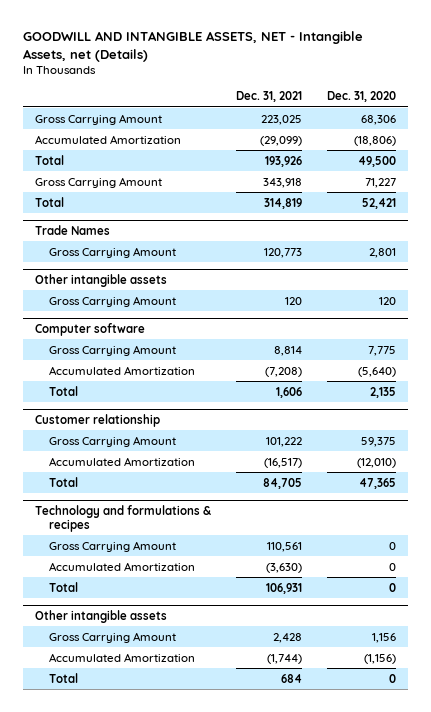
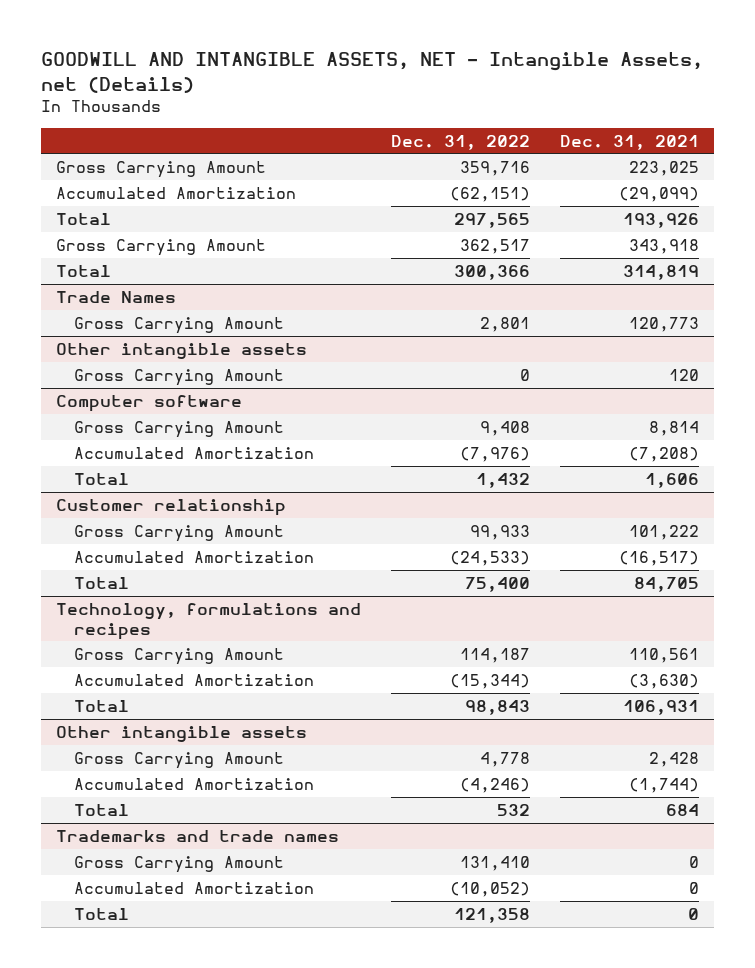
- | Dec. 31, 2021 | Dec. 31, 2020
+ | Dec. 31, 2022 | Dec. 31, 2021
- Technology and formulations & recipes
+ Technology, formulations and recipes
+ Trademarks and trade names
+ Gross Carrying Amount | 131,410 | 0
+ Accumulated Amortization | (10,052) | 0
+ Total | 121,358 | 0

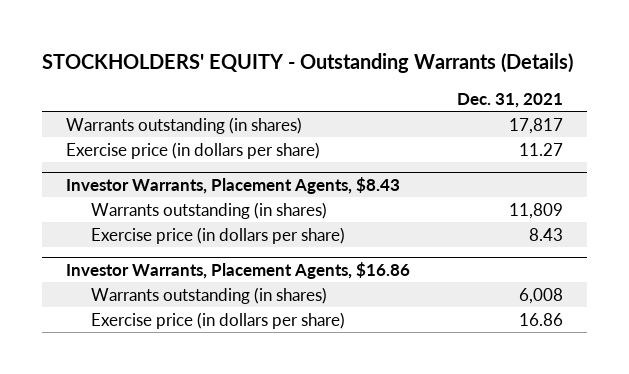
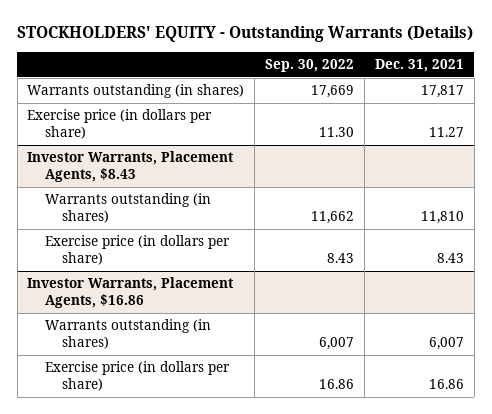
- | Dec. 31, 2021
+ | Sep. 30, 2022 | Dec. 31, 2021
@ Investor Warrants, Placement Agents, $8.43
- Warrants outstanding (in shares) | 11,809
+ Warrants outstanding (in shares) | 11,662 | 11,810
@ Investor Warrants, Placement Agents, $16.86
- Warrants outstanding (in shares) | 6,008
+ Warrants outstanding (in shares) | 6,007 | 6,007

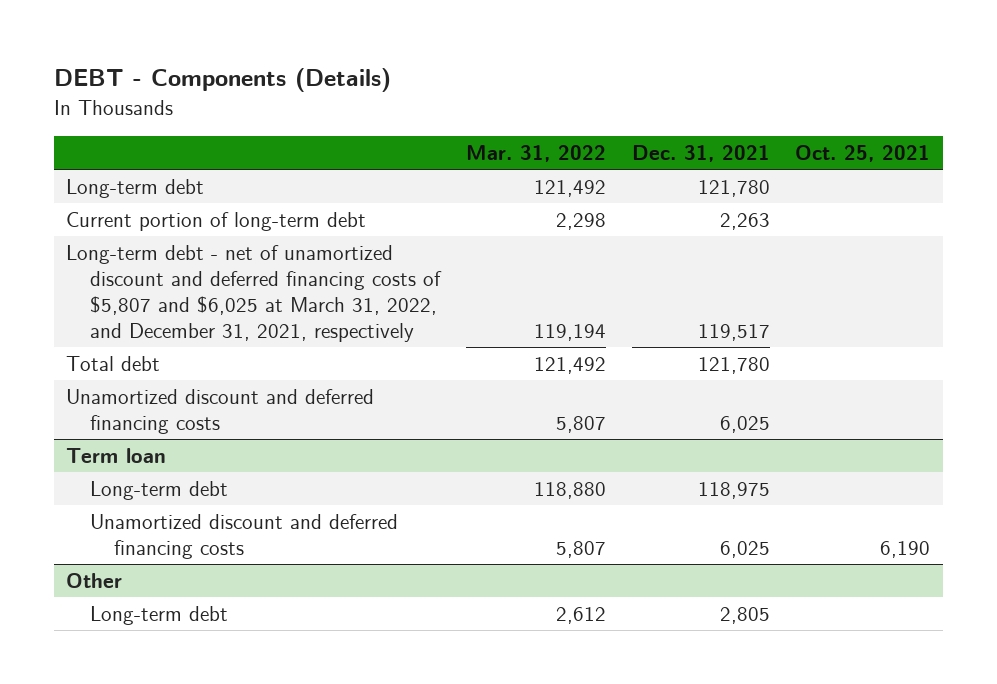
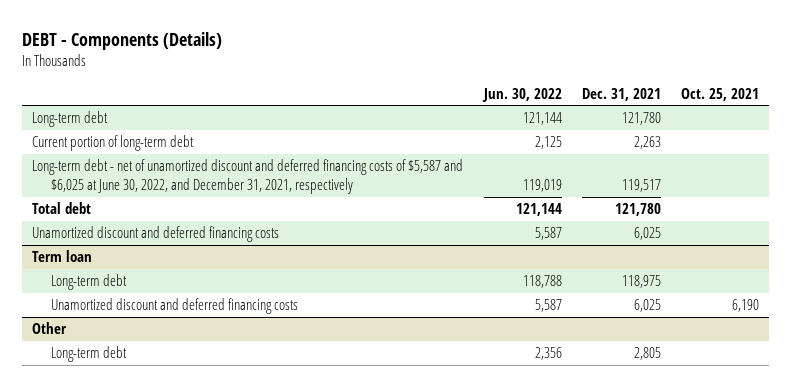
- | Mar. 31, 2022 | Dec. 31, 2021 | Oct. 25, 2021
+ | Jun. 30, 2022 | Dec. 31, 2021 | Oct. 25, 2021
- Long-term debt - net of unamortized discount and deferred financing costs of $5,807 and $6,025 at March 31, 2022, and December 31, 2021, respectively | 119,194 | 119,517 |
+ Long-term debt - net of unamortized discount and deferred financing costs of $5,587 and $6,025 at June 30, 2022, and December 31, 2021, respectively | 119,019 | 119,517 |

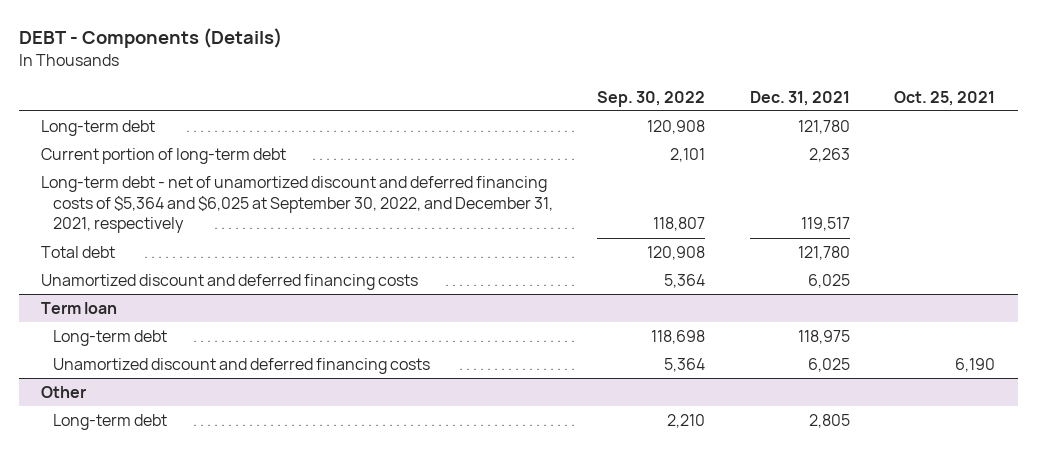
- | Jun. 30, 2022 | Dec. 31, 2021 | Oct. 25, 2021
+ | Sep. 30, 2022 | Dec. 31, 2021 | Oct. 25, 2021
- Long-term debt - net of unamortized discount and deferred financing costs of $5,587 and $6,025 at June 30, 2022, and December 31, 2021, respectively | 119,019 | 119,517 |
+ Long-term debt - net of unamortized discount and deferred financing costs of $5,364 and $6,025 at September 30, 2022, and December 31, 2021, respectively | 118,807 | 119,517 |

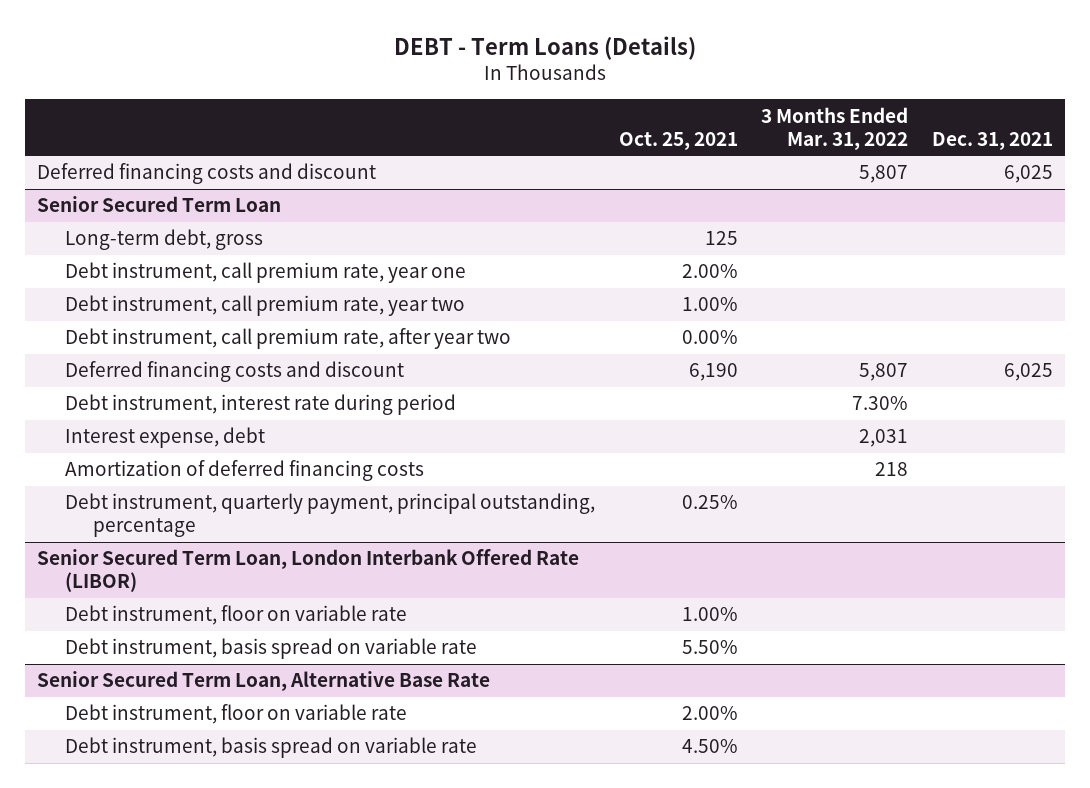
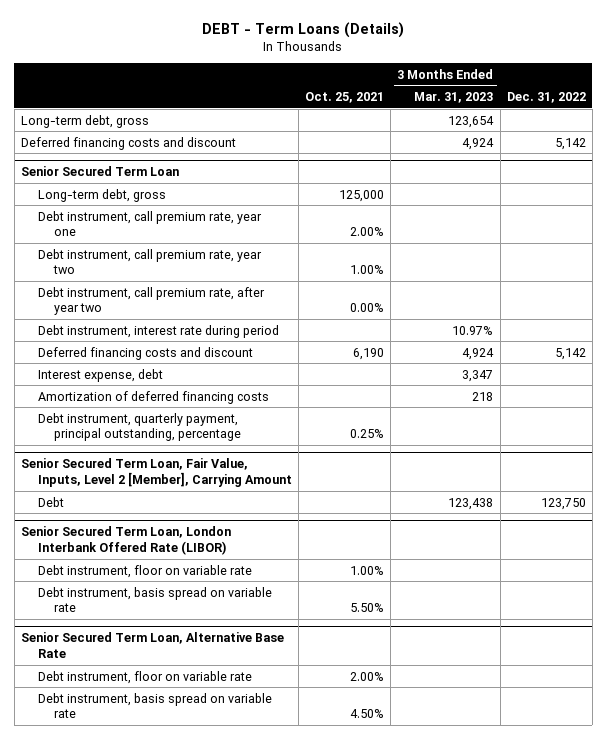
- | Oct. 25, 2021 | 3 Months Ended Mar. 31, 2022 | Dec. 31, 2021
+ | Oct. 25, 2021 | 3 Months Ended Mar. 31, 2023 | Dec. 31, 2022
+ Long-term debt, gross | | 123,654 |
@ Senior Secured Term Loan
- Long-term debt, gross | 125 | |
+ Long-term debt, gross | 125,000 | |
moved down: Deferred financing costs and discount | 6,190 | 4,924 | 5,142
+ Senior Secured Term Loan, Fair Value, Inputs, Level 2 [Member], Carrying Amount
+ Debt | | 123,438 | 123,750

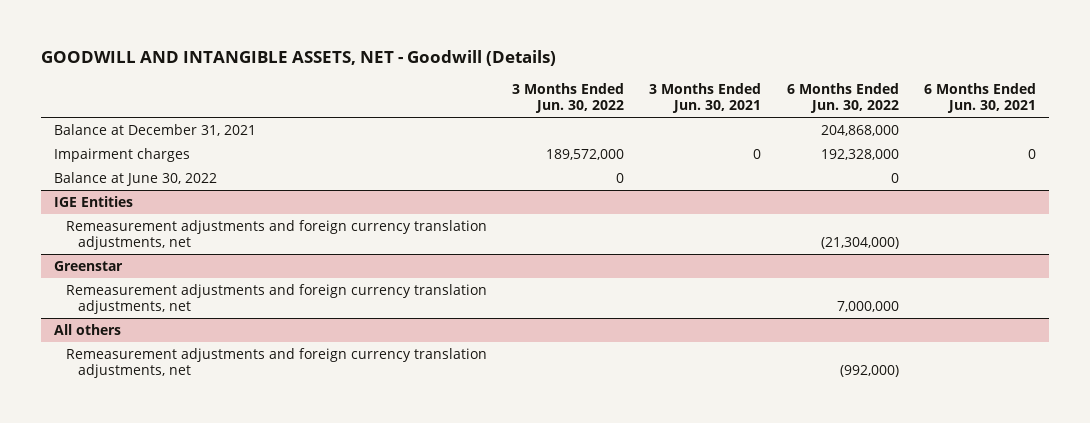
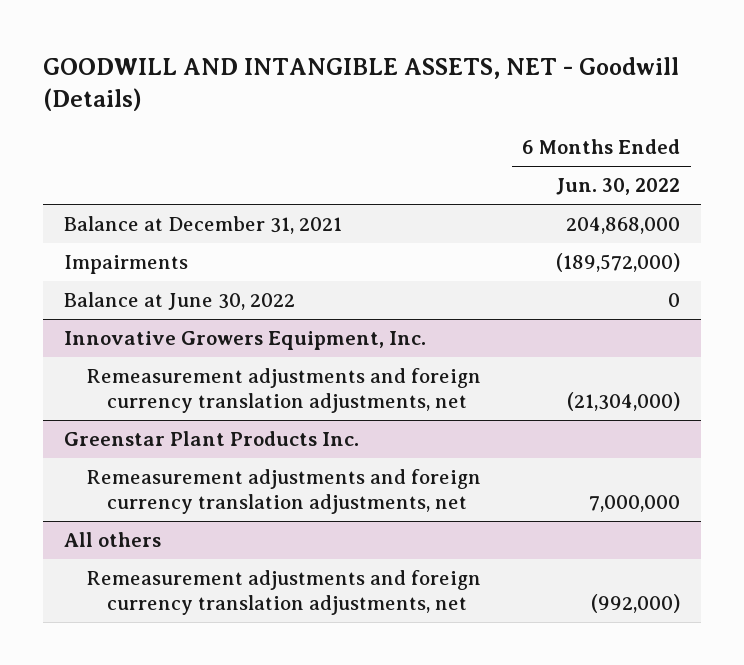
- | 3 Months Ended Jun. 30, 2022 | 3 Months Ended Jun. 30, 2021 | 6 Months Ended Jun. 30, 2022 | 6 Months Ended Jun. 30, 2021
+ | 6 Months Ended Jun. 30, 2022
- Impairment charges | 189,572,000 | 0 | 192,328,000 | 0
+ Impairments | (189,572,000)
- IGE Entities
+ Innovative Growers Equipment, Inc.
- Greenstar
+ Greenstar Plant Products Inc.

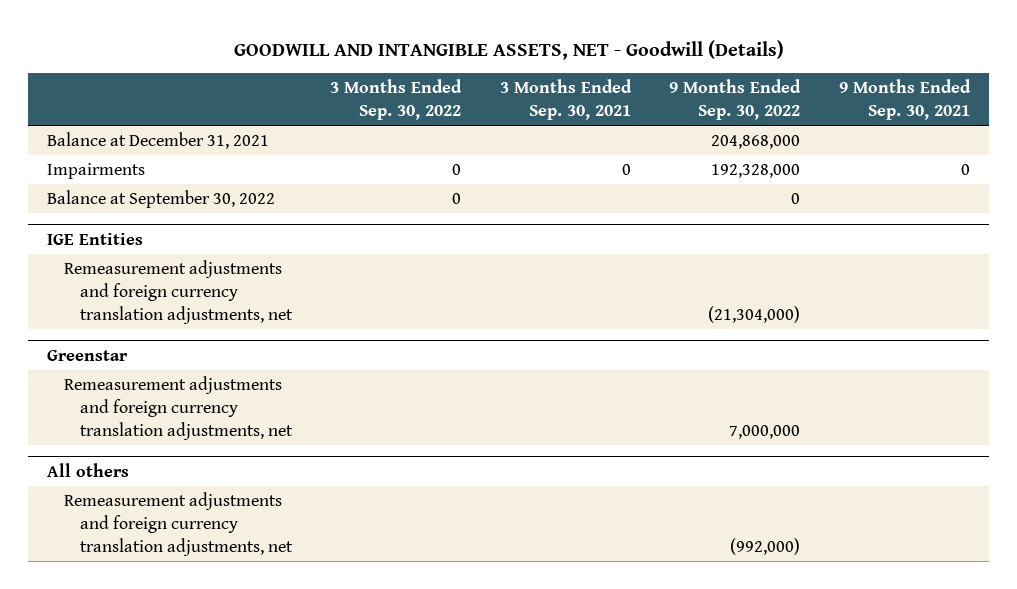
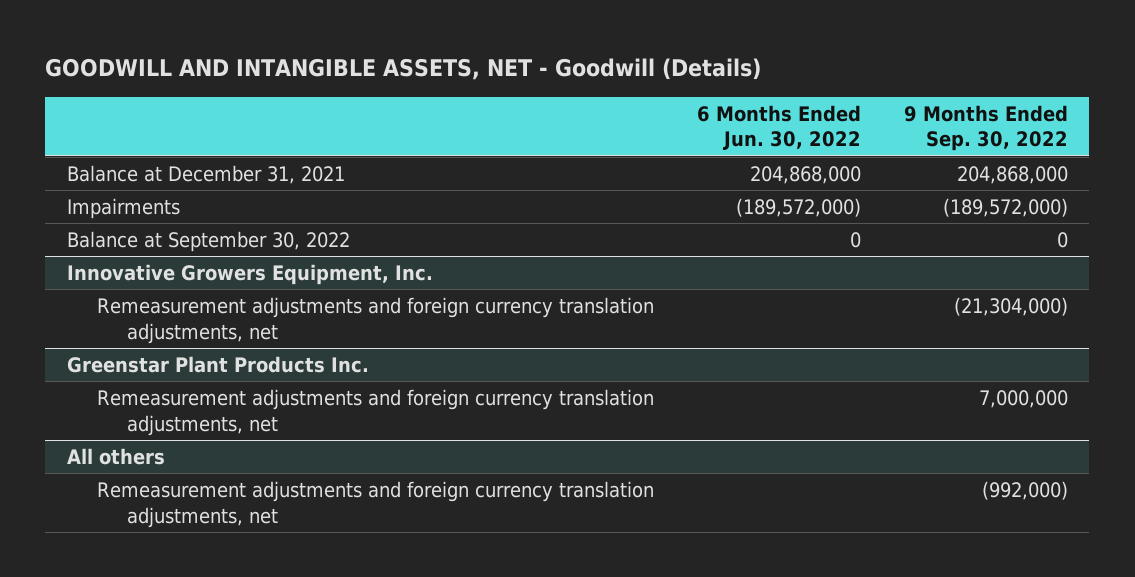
- | 3 Months Ended Sep. 30, 2022 | 3 Months Ended Sep. 30, 2021 | 9 Months Ended Sep. 30, 2022 | 9 Months Ended Sep. 30, 2021
+ | 6 Months Ended Jun. 30, 2022 | 9 Months Ended Sep. 30, 2022
- Impairments | 0 | 0 | 192,328,000 | 0
+ Impairments | (189,572,000) | (189,572,000)
- IGE Entities
+ Innovative Growers Equipment, Inc.
- Greenstar
+ Greenstar Plant Products Inc.

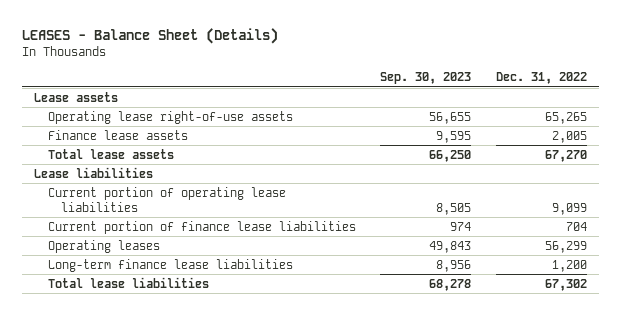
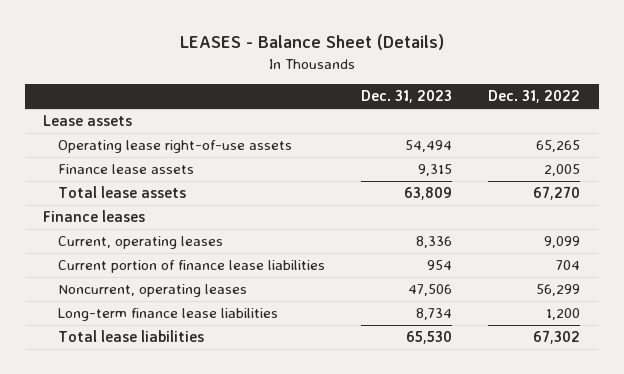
- | Sep. 30, 2023 | Dec. 31, 2022
+ | Dec. 31, 2023 | Dec. 31, 2022
- Lease liabilities
- Current portion of operating lease liabilities | 8,505 | 9,099
+ Finance leases
+ Current, operating leases | 8,336 | 9,099
- Operating leases | 49,843 | 56,299
+ Noncurrent, operating leases | 47,506 | 56,299

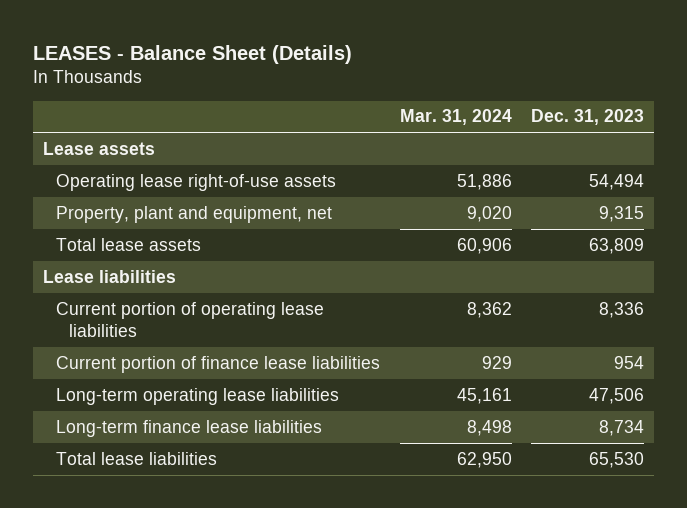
- | Dec. 31, 2023 | Dec. 31, 2022
+ | Mar. 31, 2024 | Dec. 31, 2023
- Finance lease assets | 9,315 | 2,005
+ Property, plant and equipment, net | 9,020 | 9,315
- Finance leases
- Current, operating leases | 8,336 | 9,099
+ Lease liabilities
+ Current portion of operating lease liabilities | 8,362 | 8,336
- Noncurrent, operating leases | 47,506 | 56,299
+ Long-term operating lease liabilities | 45,161 | 47,506

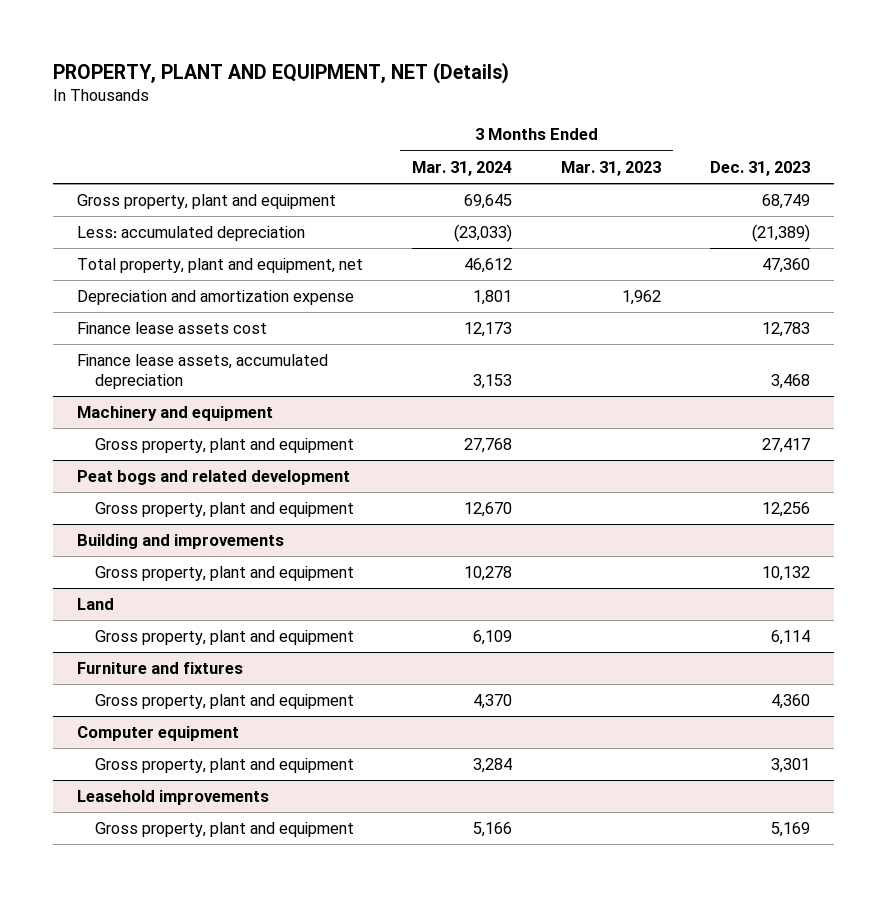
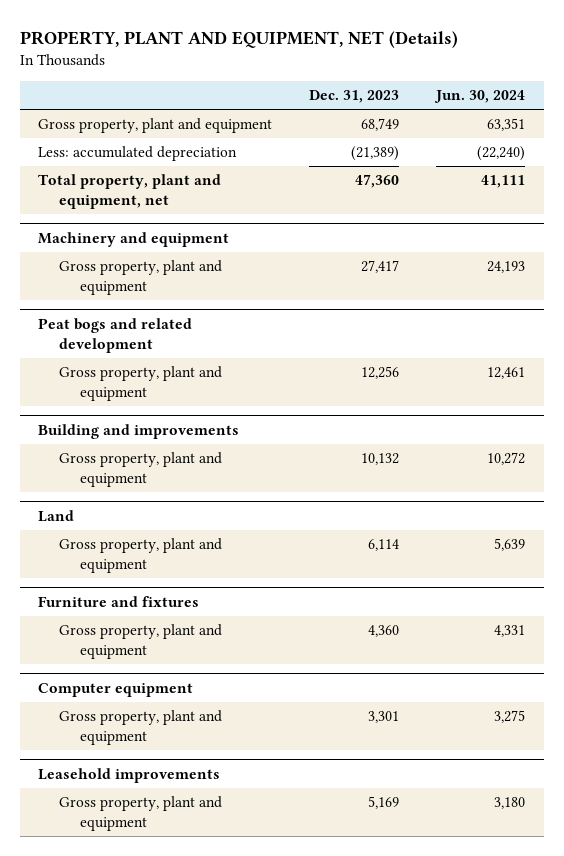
- | 3 Months Ended Mar. 31, 2024 | 3 Months Ended Mar. 31, 2023 | Dec. 31, 2023
+ | Dec. 31, 2023 | Jun. 30, 2024
- Depreciation and amortization expense | 1,801 | 1,962 |
- Finance lease assets cost | 12,173 | | 12,783
- Finance lease assets, accumulated depreciation | 3,153 | | 3,468

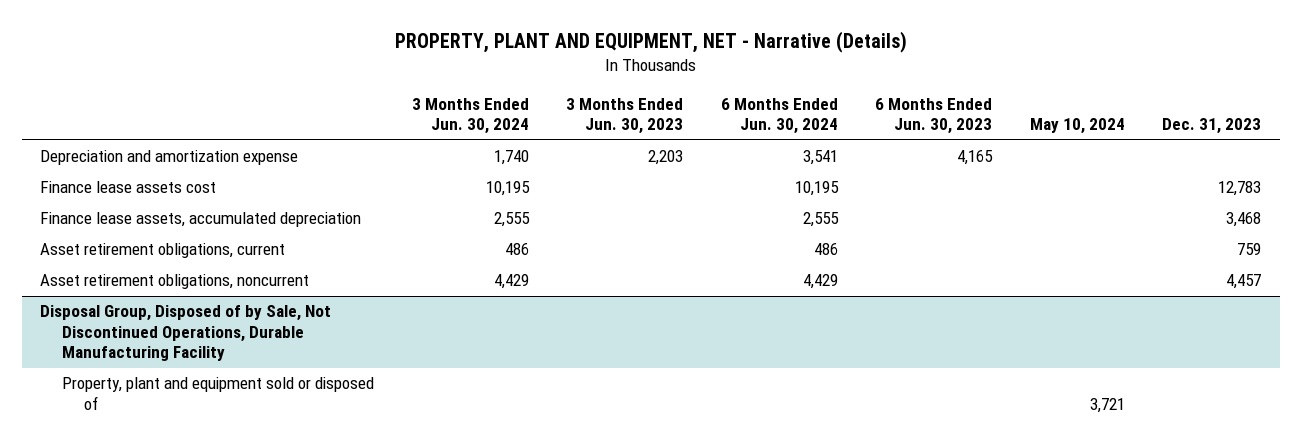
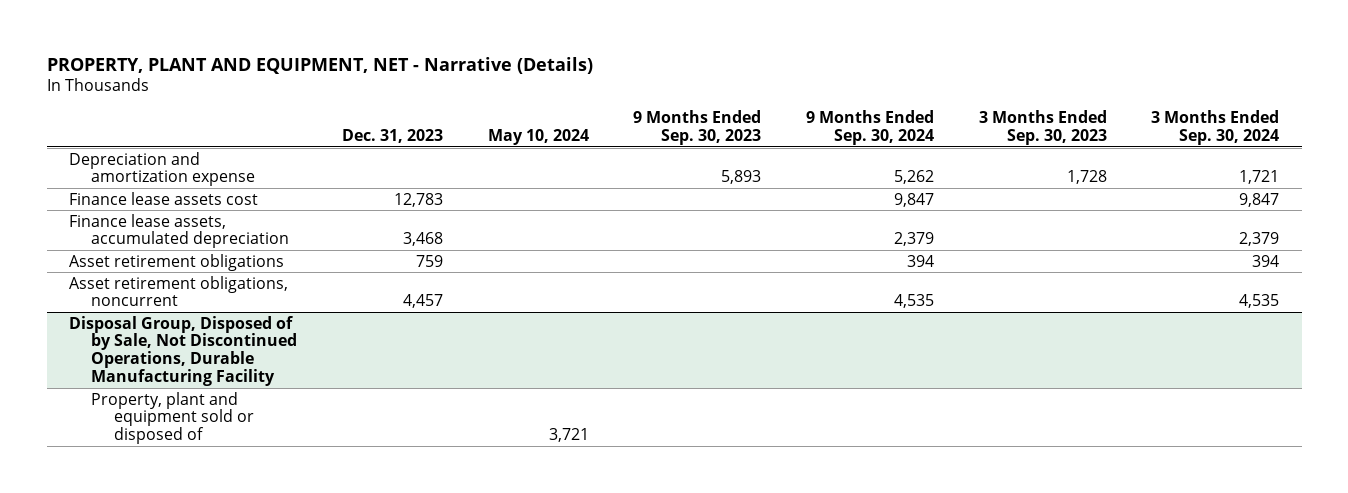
- | 3 Months Ended Jun. 30, 2024 | 3 Months Ended Jun. 30, 2023 | 6 Months Ended Jun. 30, 2024 | 6 Months Ended Jun. 30, 2023 | May 10, 2024 | Dec. 31, 2023
+ | Dec. 31, 2023 | May 10, 2024 | 9 Months Ended Sep. 30, 2023 | 9 Months Ended Sep. 30, 2024 | 3 Months Ended Sep. 30, 2023 | 3 Months Ended Sep. 30, 2024
- Asset retirement obligations, current | 486 | | 486 | | | 759
+ Asset retirement obligations | 759 | | | 394 | | 394

